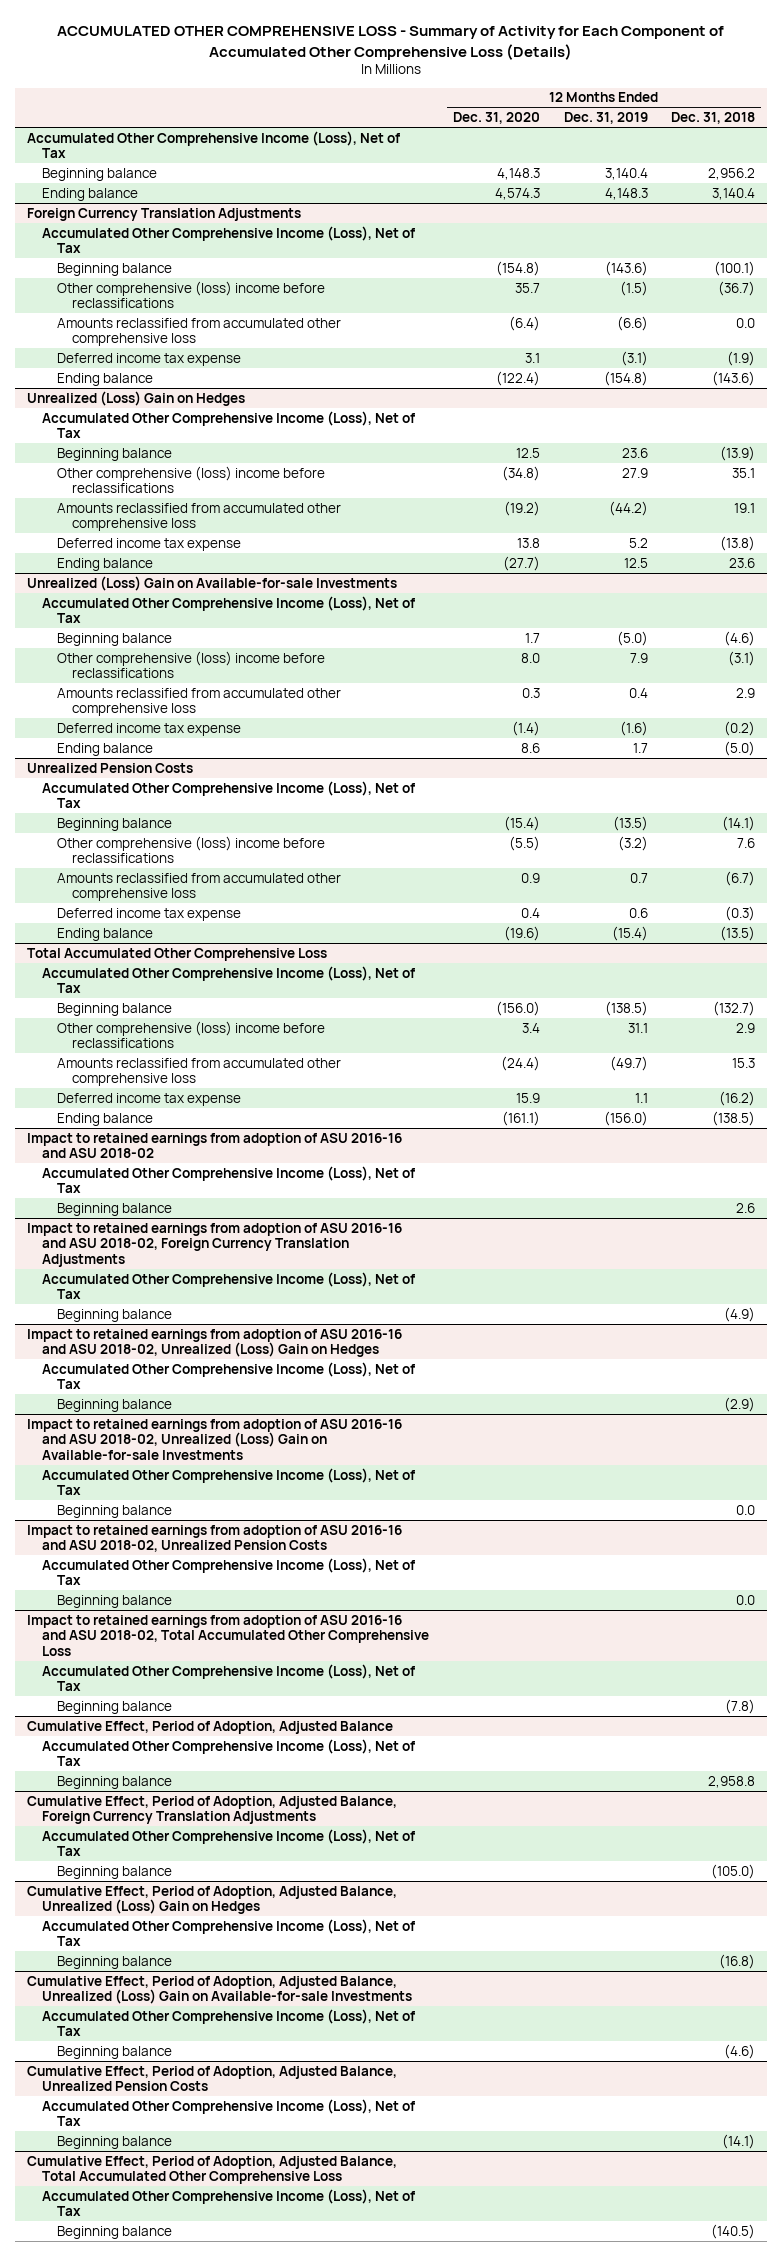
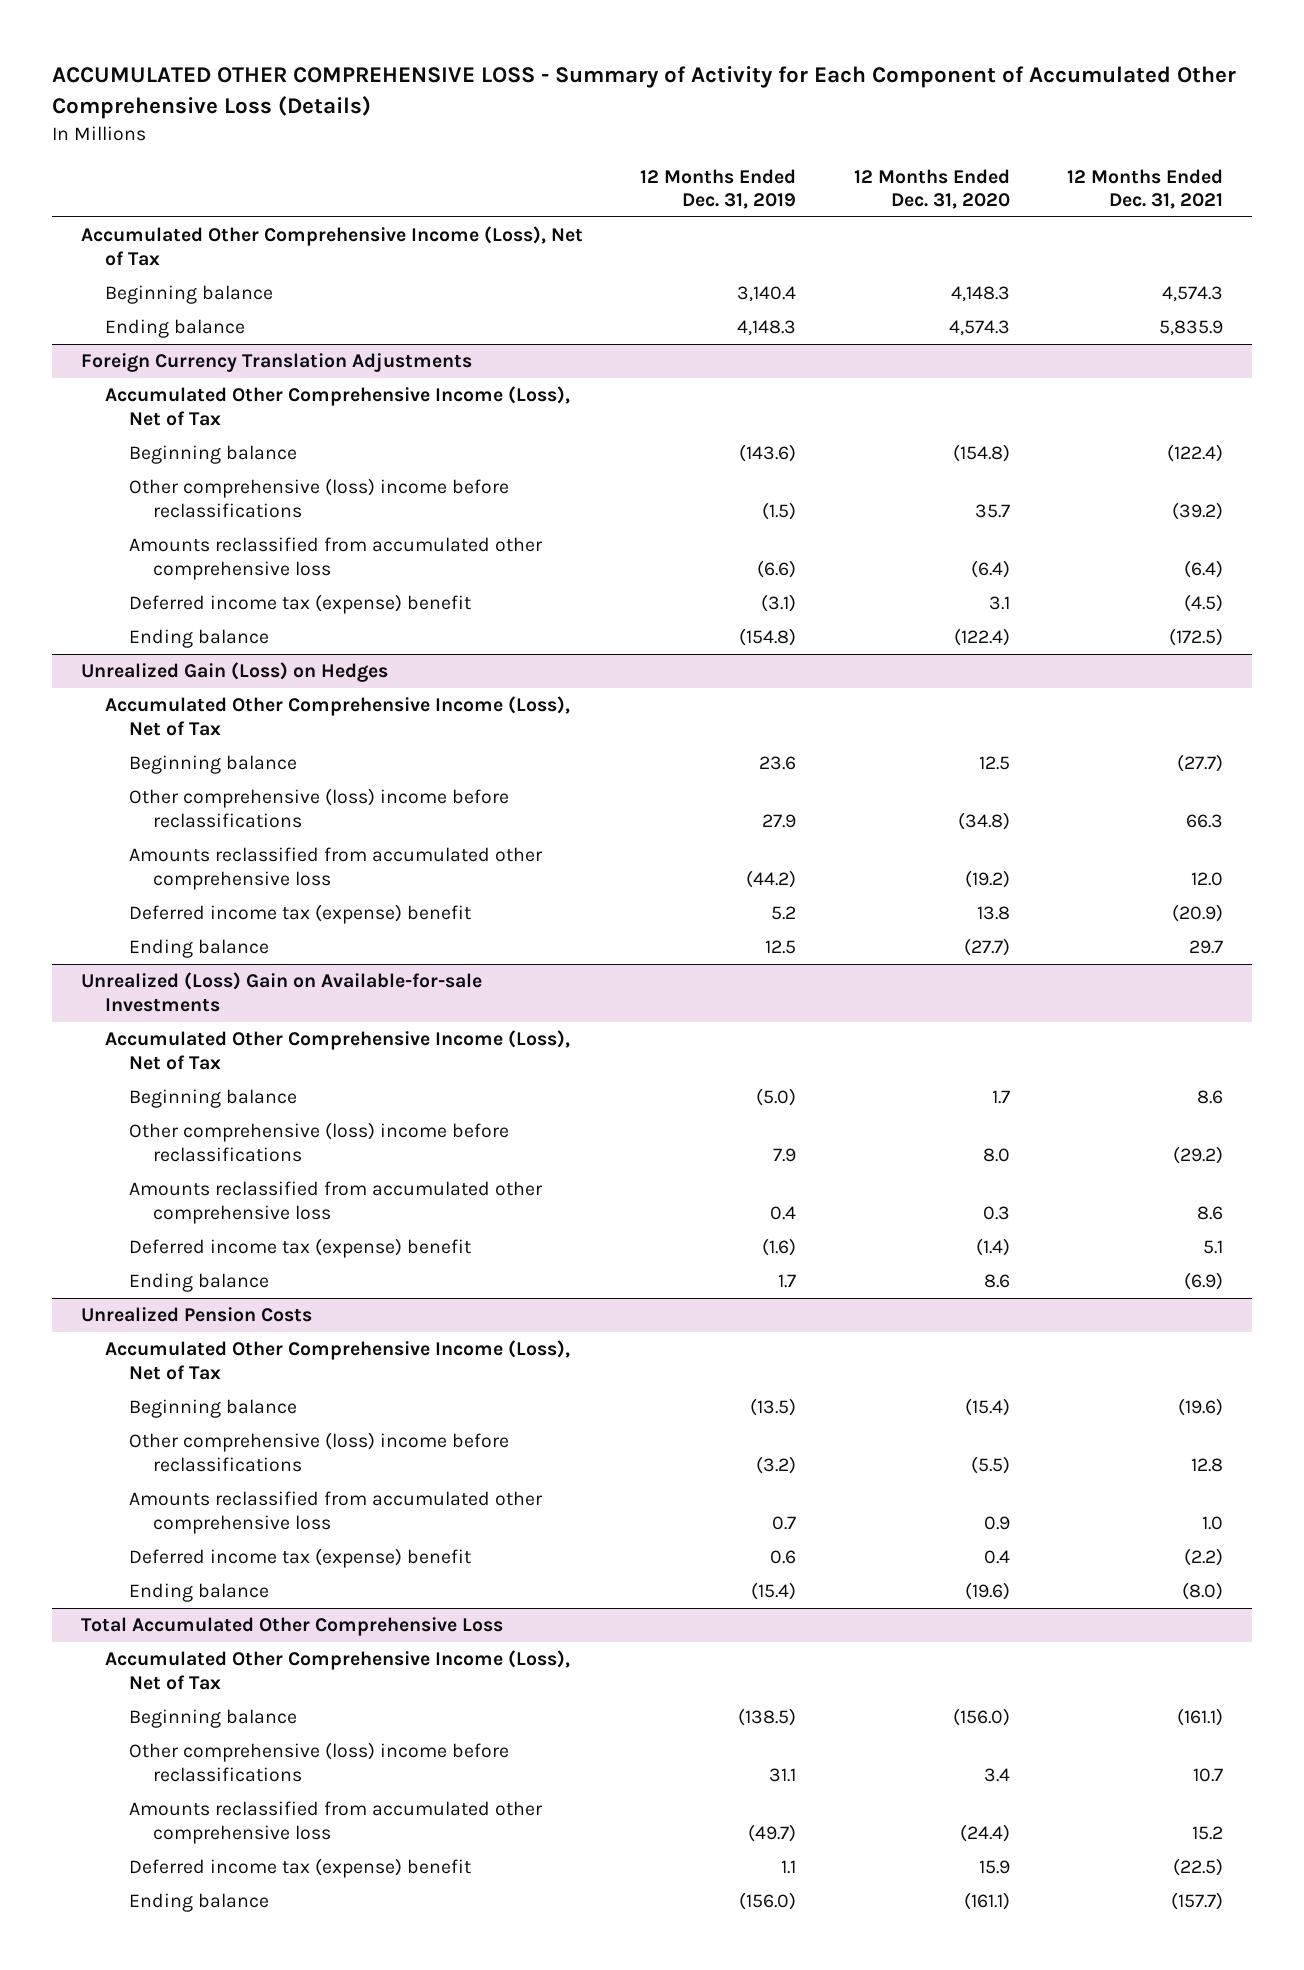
- | 12 Months Ended Dec. 31, 2020 | 12 Months Ended Dec. 31, 2019 | 12 Months Ended Dec. 31, 2018
+ | 12 Months Ended Dec. 31, 2019 | 12 Months Ended Dec. 31, 2020 | 12 Months Ended Dec. 31, 2021
@ Foreign Currency Translation Adjustments
- Deferred income tax expense | 3.1 | (3.1) | (1.9)
+ Deferred income tax (expense) benefit | (3.1) | 3.1 | (4.5)
- Unrealized (Loss) Gain on Hedges
+ Unrealized Gain (Loss) on Hedges
- Deferred income tax expense | 13.8 | 5.2 | (13.8)
+ Deferred income tax (expense) benefit | 5.2 | 13.8 | (20.9)
@ Unrealized (Loss) Gain on Available-for-sale Investments
- Deferred income tax expense | (1.4) | (1.6) | (0.2)
+ Deferred income tax (expense) benefit | (1.6) | (1.4) | 5.1
@ Unrealized Pension Costs
- Deferred income tax expense | 0.4 | 0.6 | (0.3)
+ Deferred income tax (expense) benefit | 0.6 | 0.4 | (2.2)
@ Total Accumulated Other Comprehensive Loss
- Deferred income tax expense | 15.9 | 1.1 | (16.2)
+ Deferred income tax (expense) benefit | 1.1 | 15.9 | (22.5)
- Impact to retained earnings from adoption of ASU 2016-16 and ASU 2018-02
- Accumulated Other Comprehensive Income (Loss), Net of Tax
- Beginning balance | | | 2.6
- Impact to retained earnings from adoption of ASU 2016-16 and ASU 2018-02, Foreign Currency Translation Adjustments
- Accumulated Other Comprehensive Income (Loss), Net of Tax
- Beginning balance | | | (4.9)
- Impact to retained earnings from adoption of ASU 2016-16 and ASU 2018-02, Unrealized (Loss) Gain on Hedges
- Accumulated Other Comprehensive Income (Loss), Net of Tax
- Beginning balance | | | (2.9)
- Impact to retained earnings from adoption of ASU 2016-16 and ASU 2018-02, Unrealized (Loss) Gain on Available-for-sale Investments
- Accumulated Other Comprehensive Income (Loss), Net of Tax
- Beginning balance | | | 0.0
- Impact to retained earnings from adoption of ASU 2016-16 and ASU 2018-02, Unrealized Pension Costs
- Accumulated Other Comprehensive Income (Loss), Net of Tax
- Beginning balance | | | 0.0
- Impact to retained earnings from adoption of ASU 2016-16 and ASU 2018-02, Total Accumulated Other Comprehensive Loss
- Accumulated Other Comprehensive Income (Loss), Net of Tax
- Beginning balance | | | (7.8)
- Cumulative Effect, Period of Adoption, Adjusted Balance
- Accumulated Other Comprehensive Income (Loss), Net of Tax
- Beginning balance | | | 2,958.8
- Cumulative Effect, Period of Adoption, Adjusted Balance, Foreign Currency Translation Adjustments
- Accumulated Other Comprehensive Income (Loss), Net of Tax
- Beginning balance | | | (105.0)
- Cumulative Effect, Period of Adoption, Adjusted Balance, Unrealized (Loss) Gain on Hedges
- Accumulated Other Comprehensive Income (Loss), Net of Tax
- Beginning balance | | | (16.8)
- Cumulative Effect, Period of Adoption, Adjusted Balance, Unrealized (Loss) Gain on Available-for-sale Investments
- Accumulated Other Comprehensive Income (Loss), Net of Tax
- Beginning balance | | | (4.6)
- Cumulative Effect, Period of Adoption, Adjusted Balance, Unrealized Pension Costs
- Accumulated Other Comprehensive Income (Loss), Net of Tax
- Beginning balance | | | (14.1)
- Cumulative Effect, Period of Adoption, Adjusted Balance, Total Accumulated Other Comprehensive Loss
- Accumulated Other Comprehensive Income (Loss), Net of Tax
- Beginning balance | | | (140.5)

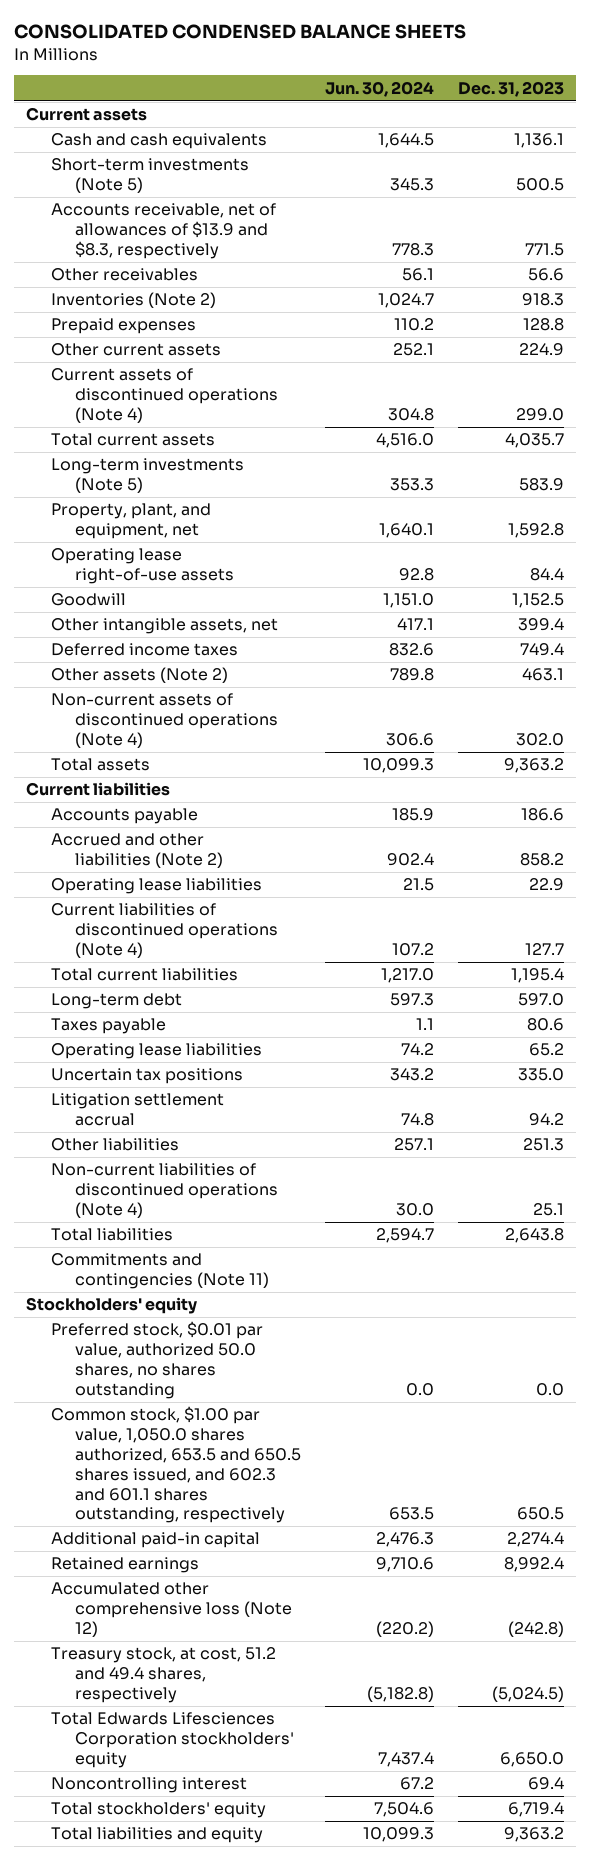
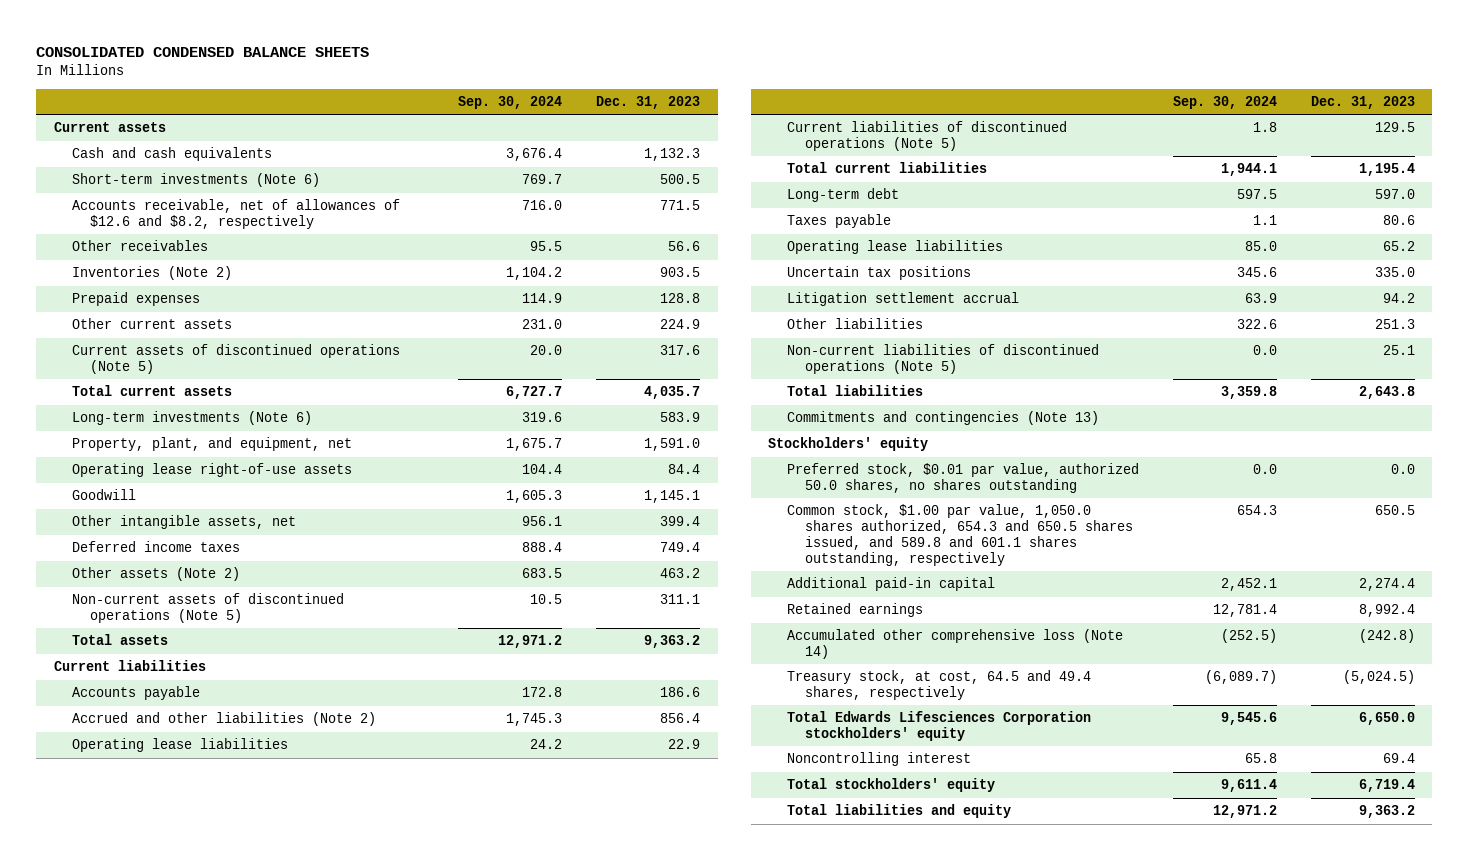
- | Jun. 30, 2024 | Dec. 31, 2023
+ | Sep. 30, 2024 | Dec. 31, 2023
- Cash and cash equivalents | 1,644.5 | 1,136.1
- Short-term investments (Note 5) | 345.3 | 500.5
- Accounts receivable, net of allowances of $13.9 and $8.3, respectively | 778.3 | 771.5
+ Cash and cash equivalents | 3,676.4 | 1,132.3
+ Short-term investments (Note 6) | 769.7 | 500.5
+ Accounts receivable, net of allowances of $12.6 and $8.2, respectively | 716.0 | 771.5
- Inventories (Note 2) | 1,024.7 | 918.3
+ Inventories (Note 2) | 1,104.2 | 903.5
- Current assets of discontinued operations (Note 4) | 304.8 | 299.0
+ Current assets of discontinued operations (Note 5) | 20.0 | 317.6
- Long-term investments (Note 5) | 353.3 | 583.9
- Property, plant, and equipment, net | 1,640.1 | 1,592.8
+ Long-term investments (Note 6) | 319.6 | 583.9
+ Property, plant, and equipment, net | 1,675.7 | 1,591.0
- Goodwill | 1,151.0 | 1,152.5
+ Goodwill | 1,605.3 | 1,145.1
- Other assets (Note 2) | 789.8 | 463.1
- Non-current assets of discontinued operations (Note 4) | 306.6 | 302.0
+ Other assets (Note 2) | 683.5 | 463.2
+ Non-current assets of discontinued operations (Note 5) | 10.5 | 311.1
- Accrued and other liabilities (Note 2) | 902.4 | 858.2
+ Accrued and other liabilities (Note 2) | 1,745.3 | 856.4
- Current liabilities of discontinued operations (Note 4) | 107.2 | 127.7
+ Current liabilities of discontinued operations (Note 5) | 1.8 | 129.5
- Non-current liabilities of discontinued operations (Note 4) | 30.0 | 25.1
+ Non-current liabilities of discontinued operations (Note 5) | 0.0 | 25.1
- Commitments and contingencies (Note 11)
+ Commitments and contingencies (Note 13)
- Common stock, $1.00 par value, 1,050.0 shares authorized, 653.5 and 650.5 shares issued, and 602.3 and 601.1 shares outstanding, respectively | 653.5 | 650.5
+ Common stock, $1.00 par value, 1,050.0 shares authorized, 654.3 and 650.5 shares issued, and 589.8 and 601.1 shares outstanding, respectively | 654.3 | 650.5
- Accumulated other comprehensive loss (Note 12) | (220.2) | (242.8)
- Treasury stock, at cost, 51.2 and 49.4 shares, respectively | (5,182.8) | (5,024.5)
+ Accumulated other comprehensive loss (Note 14) | (252.5) | (242.8)
+ Treasury stock, at cost, 64.5 and 49.4 shares, respectively | (6,089.7) | (5,024.5)

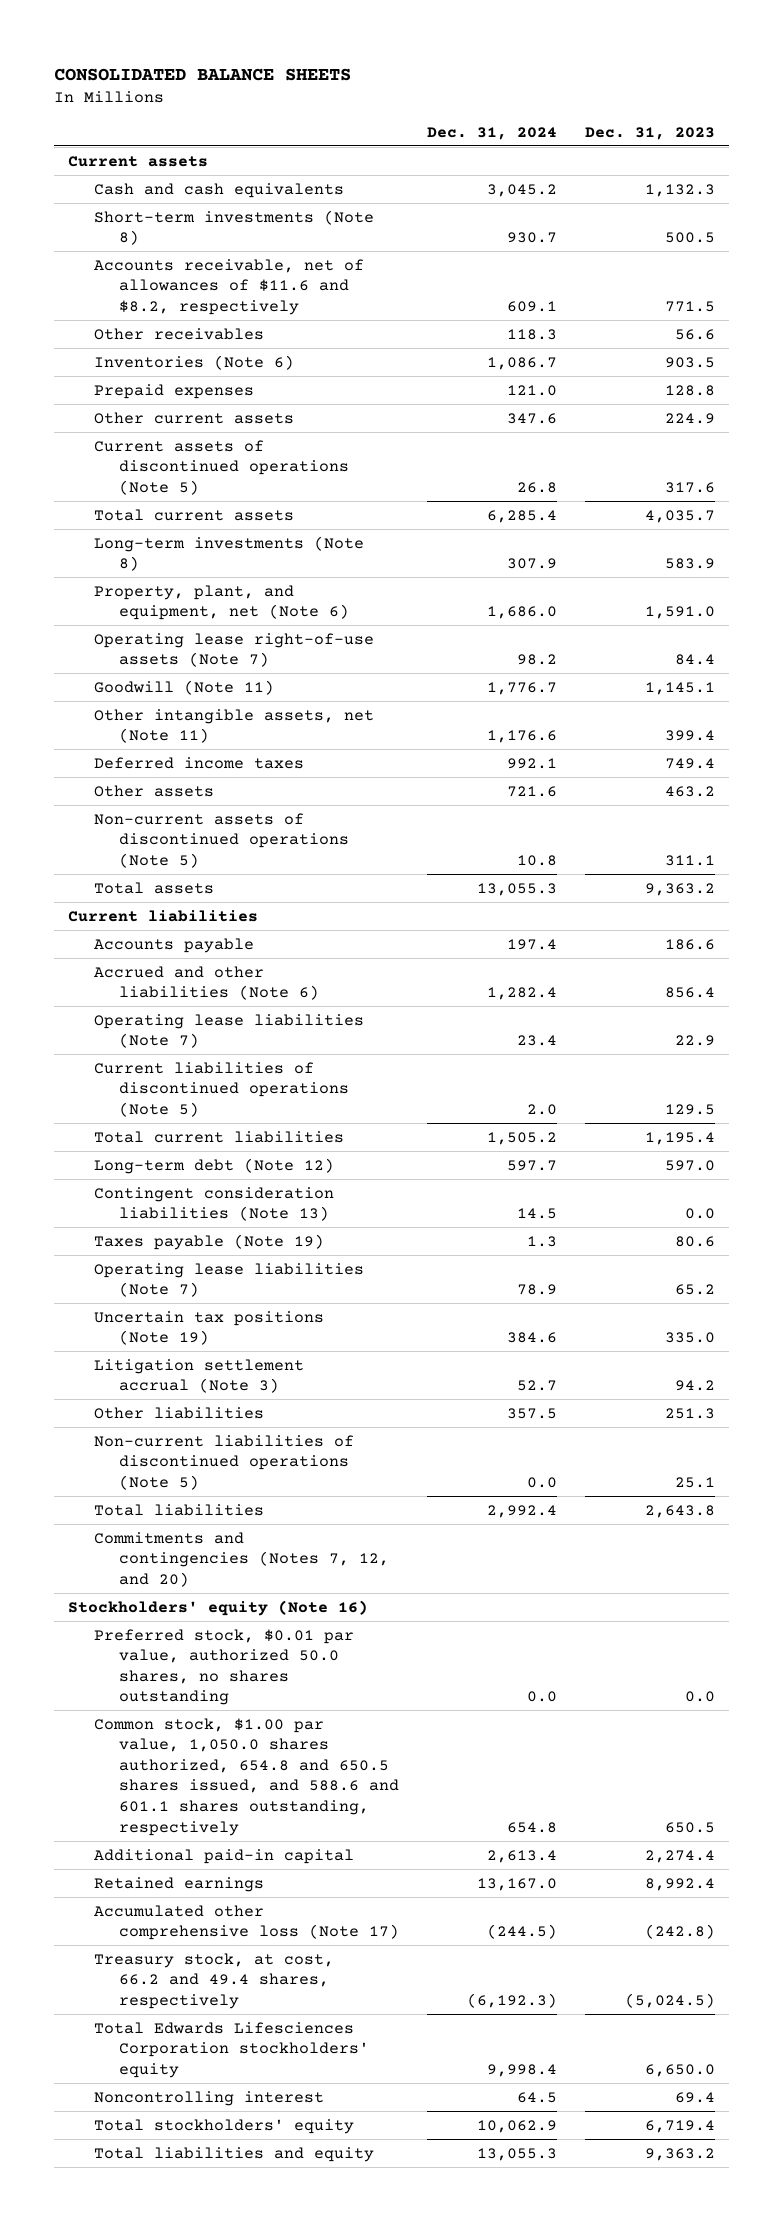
- CONSOLIDATED CONDENSED BALANCE SHEETS
+ CONSOLIDATED BALANCE SHEETS
- | Sep. 30, 2024 | Dec. 31, 2023
+ | Dec. 31, 2024 | Dec. 31, 2023
- Short-term investments (Note 6) | 769.7 | 500.5
- Accounts receivable, net of allowances of $12.6 and $8.2, respectively | 716.0 | 771.5
+ Short-term investments (Note 8) | 930.7 | 500.5
+ Accounts receivable, net of allowances of $11.6 and $8.2, respectively | 609.1 | 771.5
- Inventories (Note 2) | 1,104.2 | 903.5
+ Inventories (Note 6) | 1,086.7 | 903.5
- Long-term investments (Note 6) | 319.6 | 583.9
- Property, plant, and equipment, net | 1,675.7 | 1,591.0
- Operating lease right-of-use assets | 104.4 | 84.4
- Goodwill | 1,605.3 | 1,145.1
- Other intangible assets, net | 956.1 | 399.4
+ Long-term investments (Note 8) | 307.9 | 583.9
+ Property, plant, and equipment, net (Note 6) | 1,686.0 | 1,591.0
+ Operating lease right-of-use assets (Note 7) | 98.2 | 84.4
+ Goodwill (Note 11) | 1,776.7 | 1,145.1
+ Other intangible assets, net (Note 11) | 1,176.6 | 399.4
- Other assets (Note 2) | 683.5 | 463.2
+ Other assets | 721.6 | 463.2
- Accrued and other liabilities (Note 2) | 1,745.3 | 856.4
- Operating lease liabilities | 24.2 | 22.9
+ Accrued and other liabilities (Note 6) | 1,282.4 | 856.4
+ Operating lease liabilities (Note 7) | 23.4 | 22.9
- Long-term debt | 597.5 | 597.0
- Taxes payable | 1.1 | 80.6
- Operating lease liabilities | 85.0 | 65.2
- Uncertain tax positions | 345.6 | 335.0
- Litigation settlement accrual | 63.9 | 94.2
+ Long-term debt (Note 12) | 597.7 | 597.0
+ Contingent consideration liabilities (Note 13) | 14.5 | 0.0
+ Taxes payable (Note 19) | 1.3 | 80.6
+ Operating lease liabilities (Note 7) | 78.9 | 65.2
+ Uncertain tax positions (Note 19) | 384.6 | 335.0
+ Litigation settlement accrual (Note 3) | 52.7 | 94.2
- Commitments and contingencies (Note 13)
- Stockholders' equity
+ Commitments and contingencies (Notes 7, 12, and 20)
+ Stockholders' equity (Note 16)
- Common stock, $1.00 par value, 1,050.0 shares authorized, 654.3 and 650.5 shares issued, and 589.8 and 601.1 shares outstanding, respectively | 654.3 | 650.5
+ Common stock, $1.00 par value, 1,050.0 shares authorized, 654.8 and 650.5 shares issued, and 588.6 and 601.1 shares outstanding, respectively | 654.8 | 650.5
- Accumulated other comprehensive loss (Note 14) | (252.5) | (242.8)
- Treasury stock, at cost, 64.5 and 49.4 shares, respectively | (6,089.7) | (5,024.5)
+ Accumulated other comprehensive loss (Note 17) | (244.5) | (242.8)
+ Treasury stock, at cost, 66.2 and 49.4 shares, respectively | (6,192.3) | (5,024.5)

